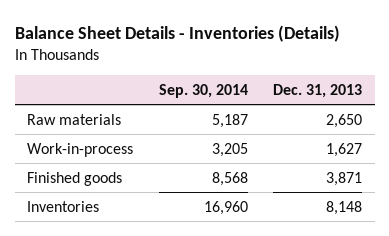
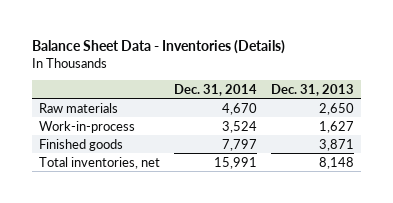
- Balance Sheet Details - Inventories (Details)
+ Balance Sheet Data - Inventories (Details)
- | Sep. 30, 2014 | Dec. 31, 2013
+ | Dec. 31, 2014 | Dec. 31, 2013
- Inventories | 16,960 | 8,148
+ Total inventories, net | 15,991 | 8,148

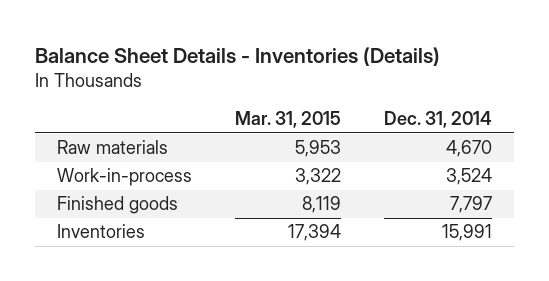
- Balance Sheet Data - Inventories (Details)
+ Balance Sheet Details - Inventories (Details)
- | Dec. 31, 2014 | Dec. 31, 2013
+ | Mar. 31, 2015 | Dec. 31, 2014
- Total inventories, net | 15,991 | 8,148
+ Inventories | 17,394 | 15,991

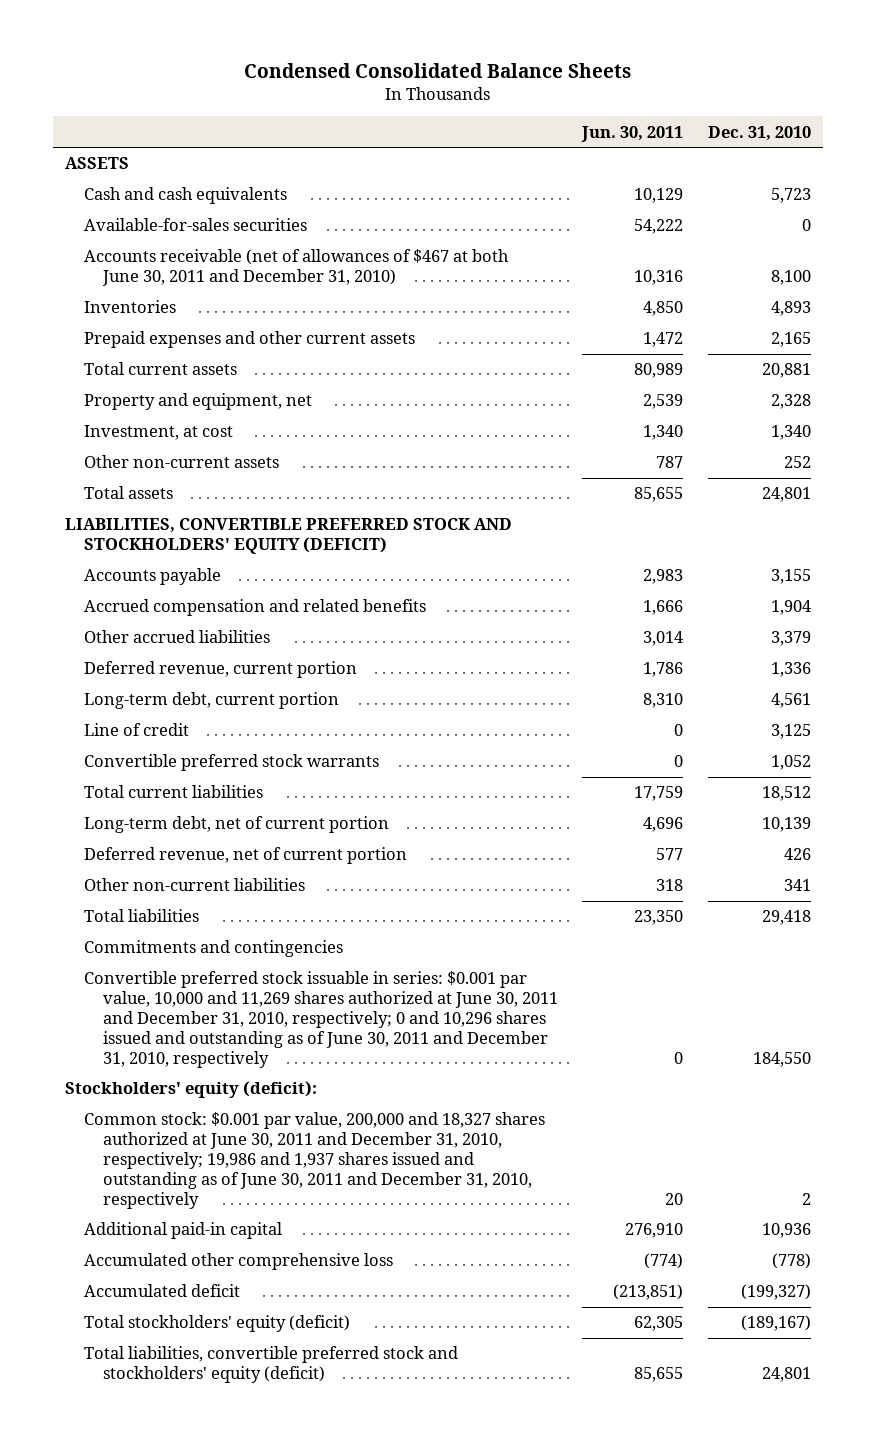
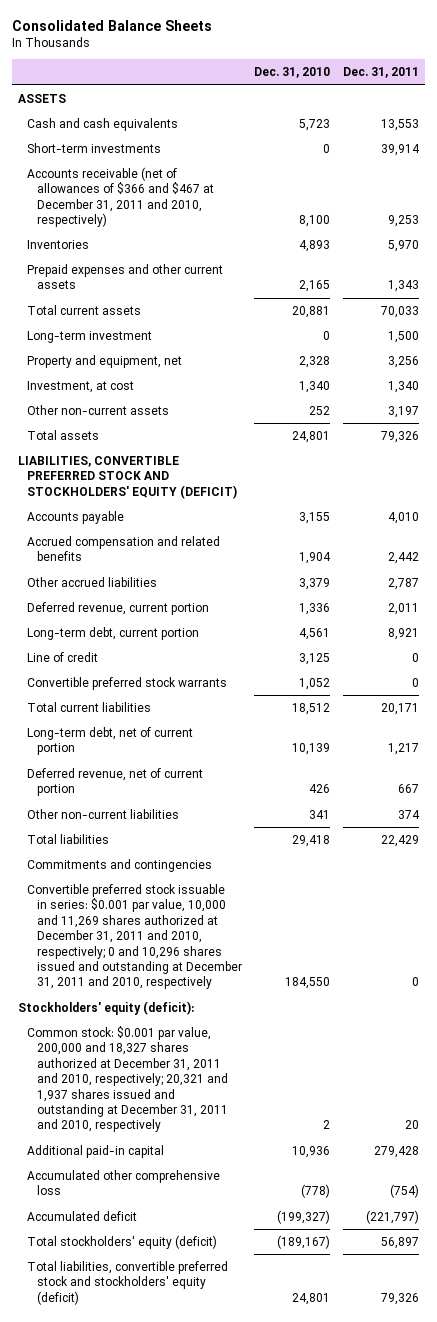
- Condensed Consolidated Balance Sheets
+ Consolidated Balance Sheets
- | Jun. 30, 2011 | Dec. 31, 2010
+ | Dec. 31, 2010 | Dec. 31, 2011
- Available-for-sales securities | 54,222 | 0
- Accounts receivable (net of allowances of $467 at both June 30, 2011 and December 31, 2010) | 10,316 | 8,100
+ Short-term investments | 0 | 39,914
+ Accounts receivable (net of allowances of $366 and $467 at December 31, 2011 and 2010, respectively) | 8,100 | 9,253
+ Long-term investment | 0 | 1,500
- Convertible preferred stock issuable in series: $0.001 par value, 10,000 and 11,269 shares authorized at June 30, 2011 and December 31, 2010, respectively; 0 and 10,296 shares issued and outstanding as of June 30, 2011 and December 31, 2010, respectively | 0 | 184,550
+ Convertible preferred stock issuable in series: $0.001 par value, 10,000 and 11,269 shares authorized at December 31, 2011 and 2010, respectively; 0 and 10,296 shares issued and outstanding at December 31, 2011 and 2010, respectively | 184,550 | 0
- Common stock: $0.001 par value, 200,000 and 18,327 shares authorized at June 30, 2011 and December 31, 2010, respectively; 19,986 and 1,937 shares issued and outstanding as of June 30, 2011 and December 31, 2010, respectively | 20 | 2
+ Common stock: $0.001 par value, 200,000 and 18,327 shares authorized at December 31, 2011 and 2010, respectively; 20,321 and 1,937 shares issued and outstanding at December 31, 2011 and 2010, respectively | 2 | 20

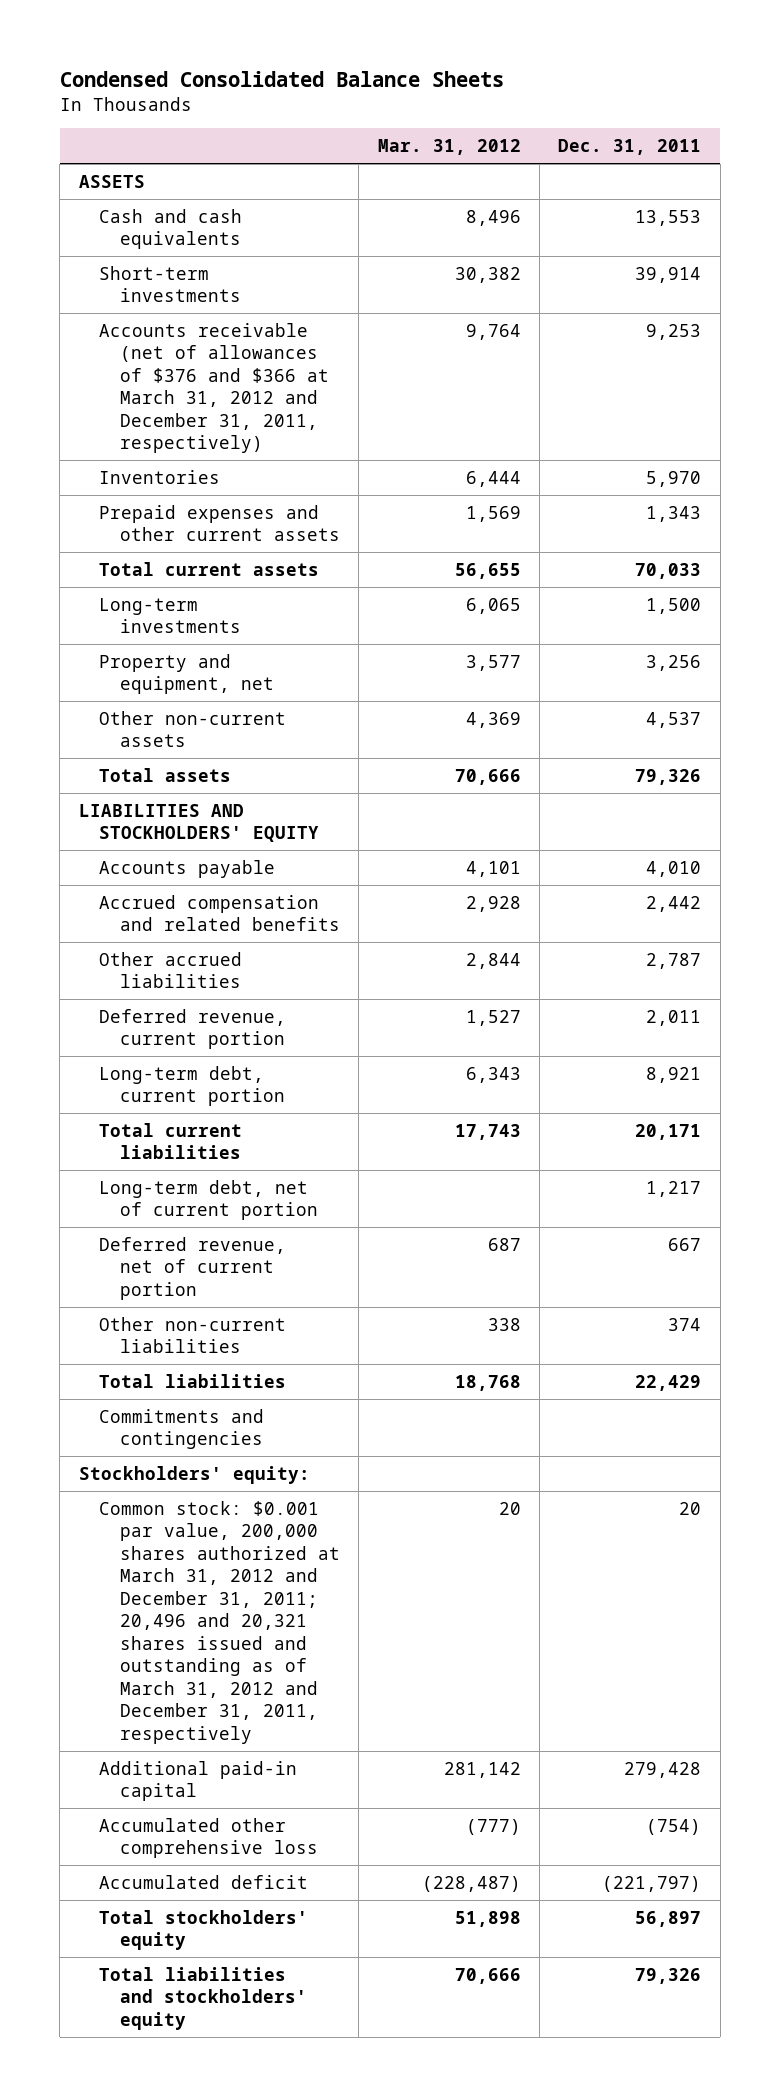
- Consolidated Balance Sheets
+ Condensed Consolidated Balance Sheets
- | Dec. 31, 2010 | Dec. 31, 2011
+ | Mar. 31, 2012 | Dec. 31, 2011
- Accounts receivable (net of allowances of $366 and $467 at December 31, 2011 and 2010, respectively) | 8,100 | 9,253
+ Accounts receivable (net of allowances of $376 and $366 at March 31, 2012 and December 31, 2011, respectively) | 9,764 | 9,253
- Long-term investment | 0 | 1,500
+ Long-term investments | 6,065 | 1,500
- Investment, at cost | 1,340 | 1,340
- Other non-current assets | 252 | 3,197
+ Other non-current assets | 4,369 | 4,537
- LIABILITIES, CONVERTIBLE PREFERRED STOCK AND STOCKHOLDERS' EQUITY (DEFICIT)
+ LIABILITIES AND STOCKHOLDERS' EQUITY
- Line of credit | 3,125 | 0
- Convertible preferred stock warrants | 1,052 | 0
- Convertible preferred stock issuable in series: $0.001 par value, 10,000 and 11,269 shares authorized at December 31, 2011 and 2010, respectively; 0 and 10,296 shares issued and outstanding at December 31, 2011 and 2010, respectively | 184,550 | 0
- Stockholders' equity (deficit):
- Common stock: $0.001 par value, 200,000 and 18,327 shares authorized at December 31, 2011 and 2010, respectively; 20,321 and 1,937 shares issued and outstanding at December 31, 2011 and 2010, respectively | 2 | 20
+ Stockholders' equity:
+ Common stock: $0.001 par value, 200,000 shares authorized at March 31, 2012 and December 31, 2011; 20,496 and 20,321 shares issued and outstanding as of March 31, 2012 and December 31, 2011, respectively | 20 | 20
- Total stockholders' equity (deficit) | (189,167) | 56,897
- Total liabilities, convertible preferred stock and stockholders' equity (deficit) | 24,801 | 79,326
+ Total stockholders' equity | 51,898 | 56,897
+ Total liabilities and stockholders' equity | 70,666 | 79,326

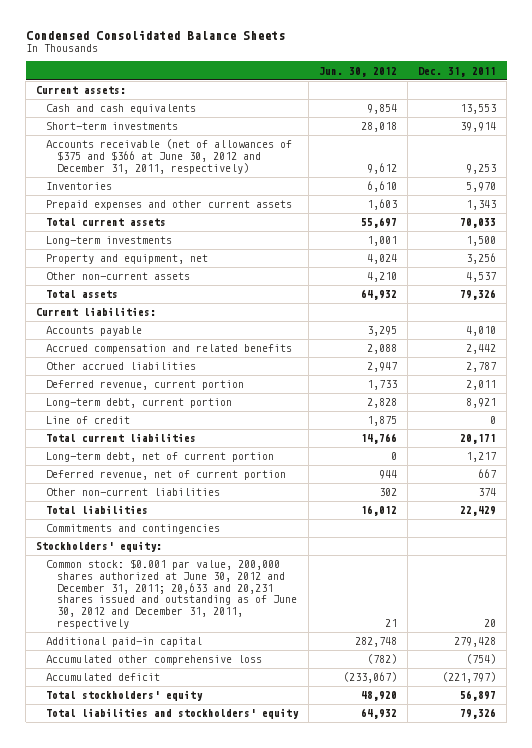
- | Mar. 31, 2012 | Dec. 31, 2011
+ | Jun. 30, 2012 | Dec. 31, 2011
- ASSETS
+ Current assets:
- Accounts receivable (net of allowances of $376 and $366 at March 31, 2012 and December 31, 2011, respectively) | 9,764 | 9,253
+ Accounts receivable (net of allowances of $375 and $366 at June 30, 2012 and December 31, 2011, respectively) | 9,612 | 9,253
- LIABILITIES AND STOCKHOLDERS' EQUITY
+ Current liabilities:
+ Line of credit | 1,875 | 0
- Common stock: $0.001 par value, 200,000 shares authorized at March 31, 2012 and December 31, 2011; 20,496 and 20,321 shares issued and outstanding as of March 31, 2012 and December 31, 2011, respectively | 20 | 20
+ Common stock: $0.001 par value, 200,000 shares authorized at June 30, 2012 and December 31, 2011; 20,633 and 20,231 shares issued and outstanding as of June 30, 2012 and December 31, 2011, respectively | 21 | 20

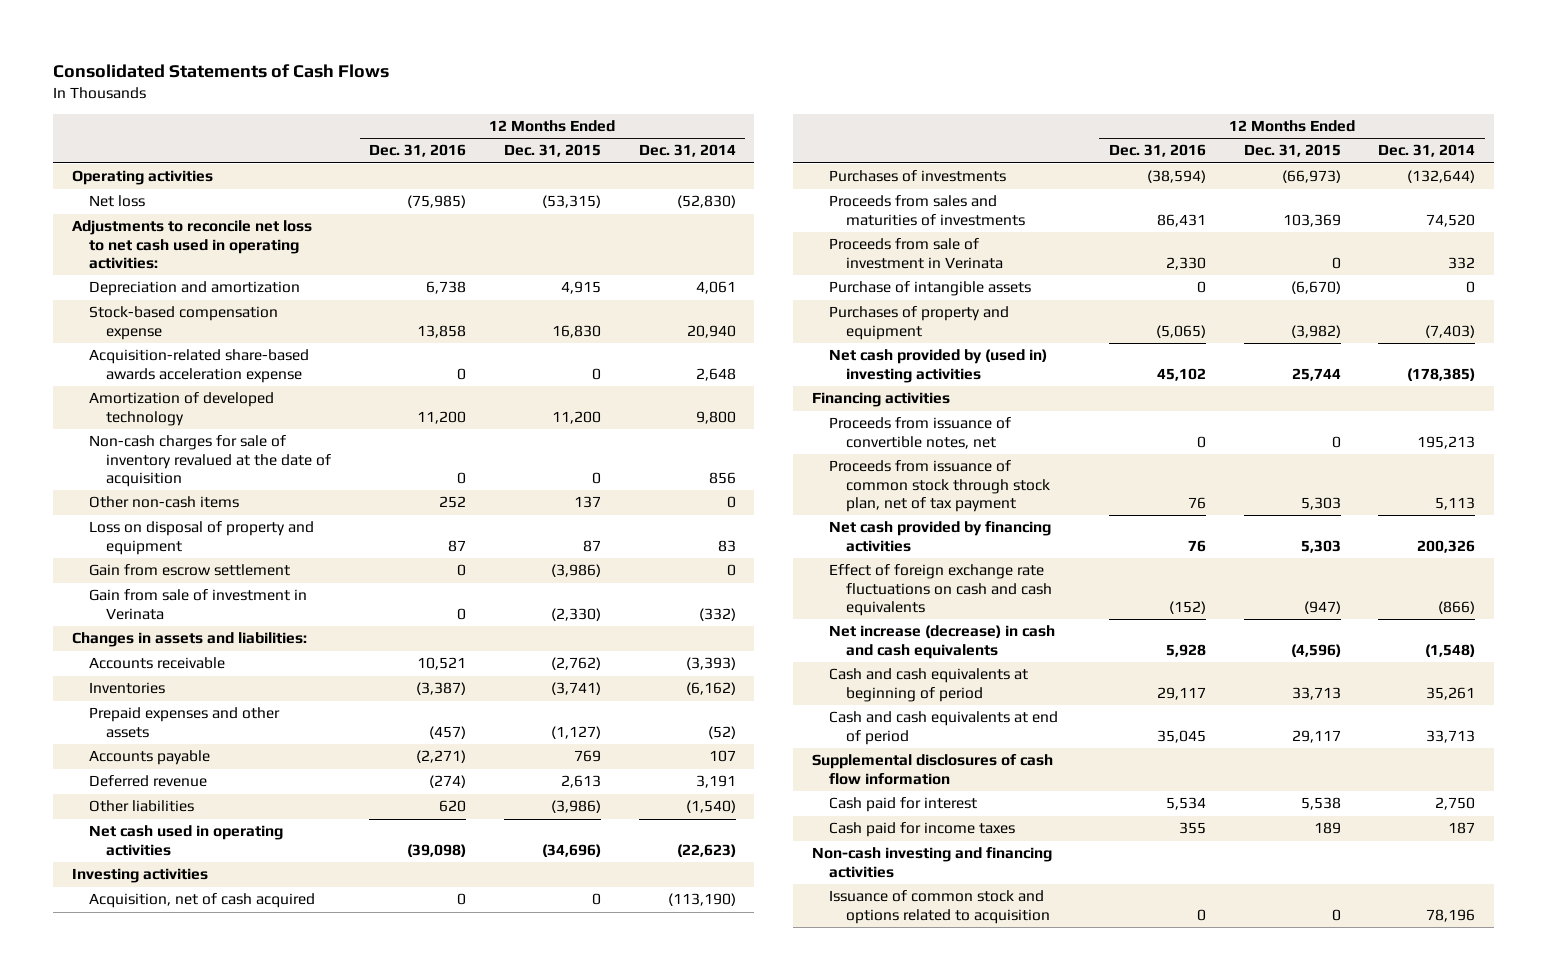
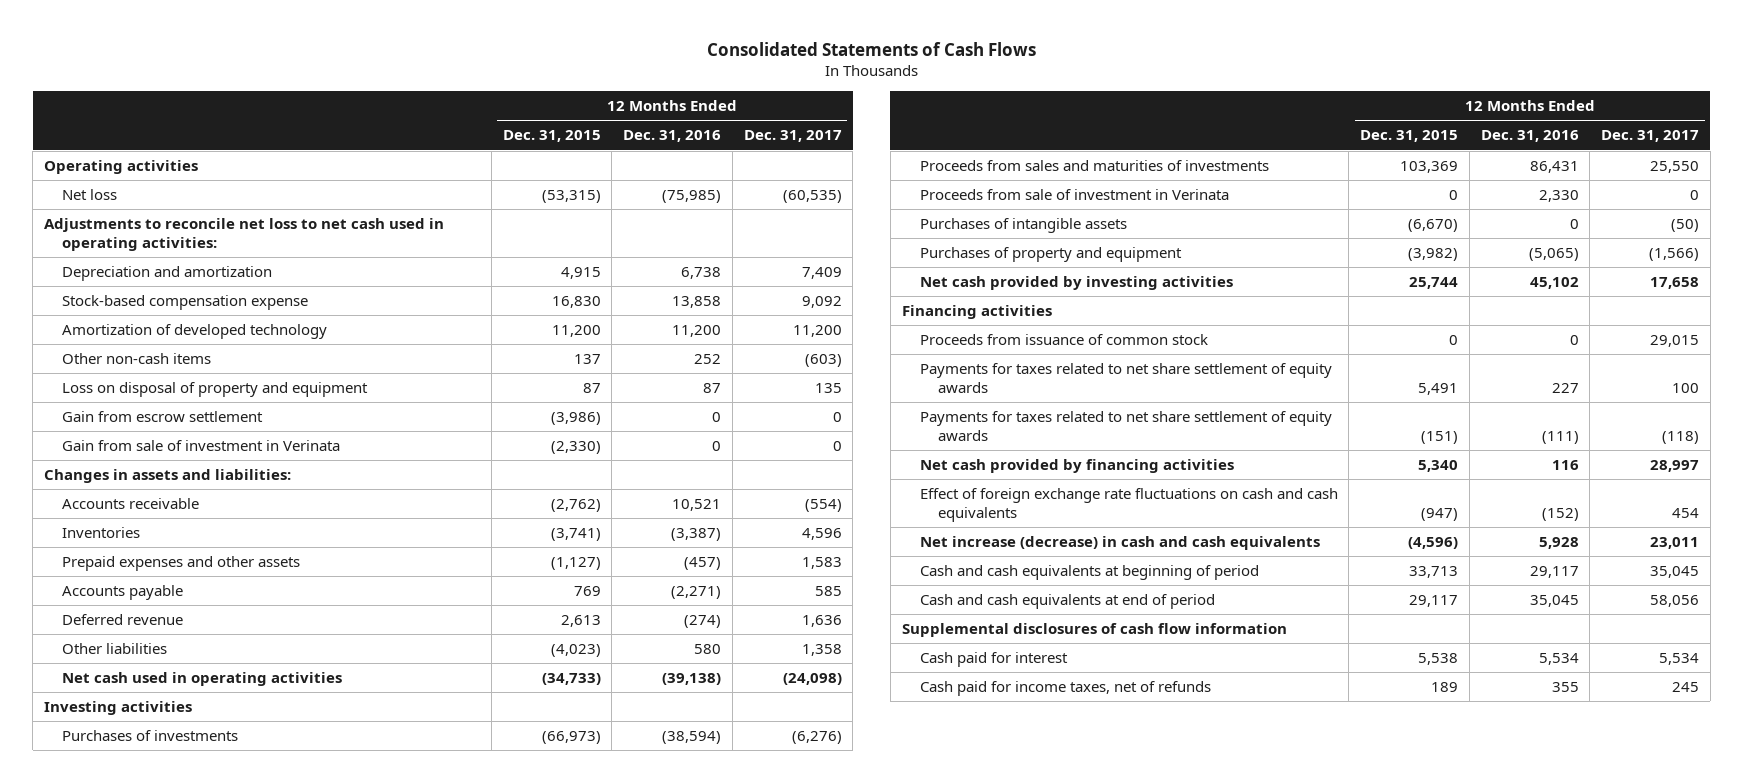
- | 12 Months Ended Dec. 31, 2016 | 12 Months Ended Dec. 31, 2015 | 12 Months Ended Dec. 31, 2014
+ | 12 Months Ended Dec. 31, 2015 | 12 Months Ended Dec. 31, 2016 | 12 Months Ended Dec. 31, 2017
- Acquisition-related share-based awards acceleration expense | 0 | 0 | 2,648
- Non-cash charges for sale of inventory revalued at the date of acquisition | 0 | 0 | 856
- Other liabilities | 620 | (3,986) | (1,540)
- Net cash used in operating activities | (39,098) | (34,696) | (22,623)
+ Other liabilities | (4,023) | 580 | 1,358
+ Net cash used in operating activities | (34,733) | (39,138) | (24,098)
- Acquisition, net of cash acquired | 0 | 0 | (113,190)
- Purchase of intangible assets | 0 | (6,670) | 0
+ Purchases of intangible assets | (6,670) | 0 | (50)
- Net cash provided by (used in) investing activities | 45,102 | 25,744 | (178,385)
+ Net cash provided by investing activities | 25,744 | 45,102 | 17,658
- Proceeds from issuance of convertible notes, net | 0 | 0 | 195,213
- Proceeds from issuance of common stock through stock plan, net of tax payment | 76 | 5,303 | 5,113
- Net cash provided by financing activities | 76 | 5,303 | 200,326
+ Proceeds from issuance of common stock | 0 | 0 | 29,015
+ Payments for taxes related to net share settlement of equity awards | 5,491 | 227 | 100
+ Payments for taxes related to net share settlement of equity awards | (151) | (111) | (118)
+ Net cash provided by financing activities | 5,340 | 116 | 28,997
- Cash paid for income taxes | 355 | 189 | 187
- Non-cash investing and financing activities
- Issuance of common stock and options related to acquisition | 0 | 0 | 78,196
+ Cash paid for income taxes, net of refunds | 189 | 355 | 245

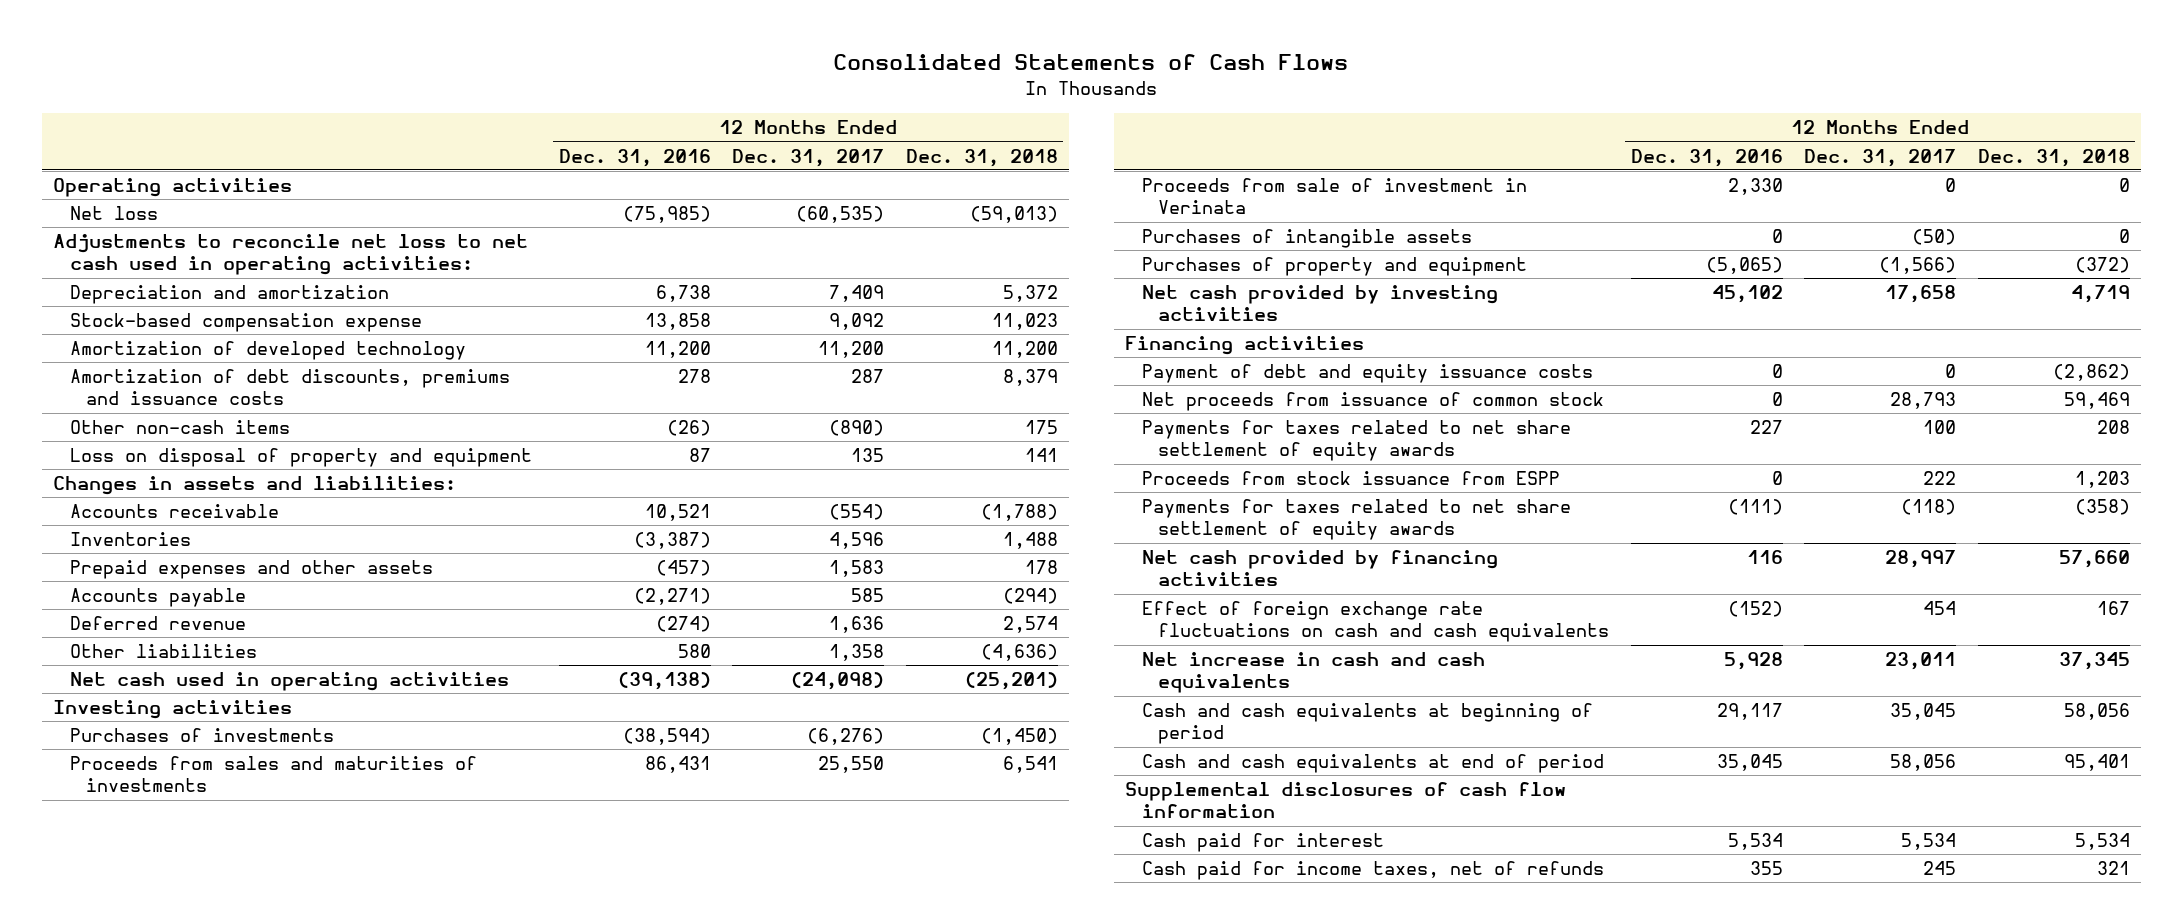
- | 12 Months Ended Dec. 31, 2015 | 12 Months Ended Dec. 31, 2016 | 12 Months Ended Dec. 31, 2017
+ | 12 Months Ended Dec. 31, 2016 | 12 Months Ended Dec. 31, 2017 | 12 Months Ended Dec. 31, 2018
- Other non-cash items | 137 | 252 | (603)
+ Amortization of debt discounts, premiums and issuance costs | 278 | 287 | 8,379
+ Other non-cash items | (26) | (890) | 175
- Gain from escrow settlement | (3,986) | 0 | 0
- Gain from sale of investment in Verinata | (2,330) | 0 | 0
- Proceeds from issuance of common stock | 0 | 0 | 29,015
+ Payment of debt and equity issuance costs | 0 | 0 | (2,862)
+ Net proceeds from issuance of common stock | 0 | 28,793 | 59,469
+ Proceeds from stock issuance from ESPP | 0 | 222 | 1,203
- Net increase (decrease) in cash and cash equivalents | (4,596) | 5,928 | 23,011
+ Net increase in cash and cash equivalents | 5,928 | 23,011 | 37,345

